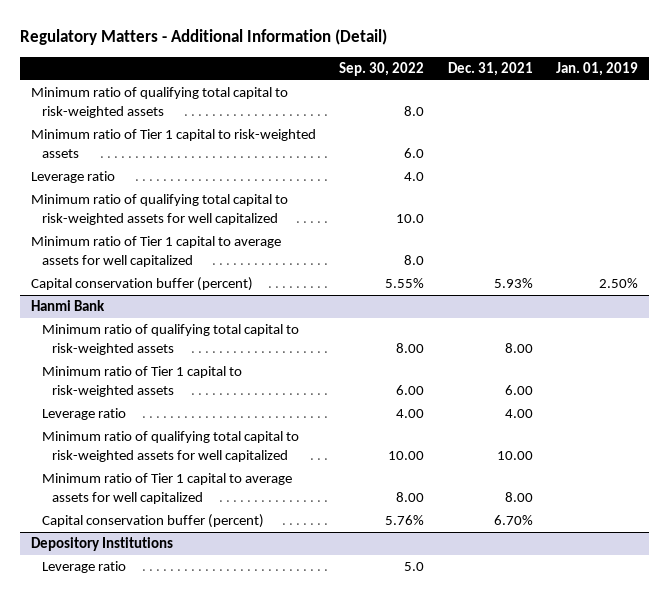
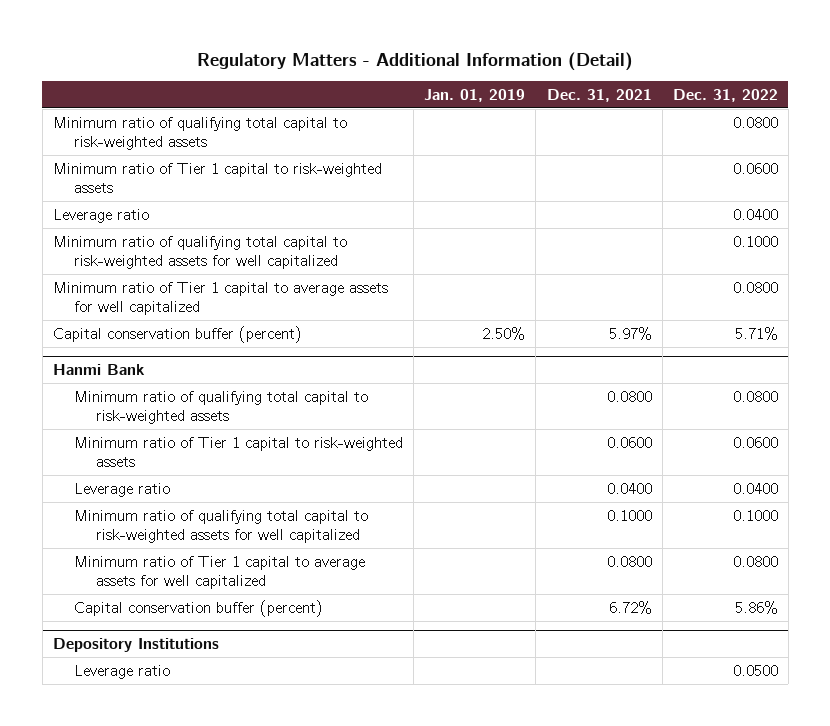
- | Sep. 30, 2022 | Dec. 31, 2021 | Jan. 01, 2019
+ | Jan. 01, 2019 | Dec. 31, 2021 | Dec. 31, 2022
- Capital conservation buffer (percent) | 5.55% | 5.93% | 2.50%
+ Capital conservation buffer (percent) | 2.50% | 5.97% | 5.71%
@ Hanmi Bank
- Minimum ratio of qualifying total capital to risk-weighted assets | 8.00 | 8.00 |
- Minimum ratio of Tier 1 capital to risk-weighted assets | 6.00 | 6.00 |
- Leverage ratio | 4.00 | 4.00 |
- Minimum ratio of qualifying total capital to risk-weighted assets for well capitalized | 10.00 | 10.00 |
- Minimum ratio of Tier 1 capital to average assets for well capitalized | 8.00 | 8.00 |
- Capital conservation buffer (percent) | 5.76% | 6.70% |
+ Minimum ratio of qualifying total capital to risk-weighted assets | | 0.0800 | 0.0800
+ Minimum ratio of Tier 1 capital to risk-weighted assets | | 0.0600 | 0.0600
+ Leverage ratio | | 0.0400 | 0.0400
+ Minimum ratio of qualifying total capital to risk-weighted assets for well capitalized | | 0.1000 | 0.1000
+ Minimum ratio of Tier 1 capital to average assets for well capitalized | | 0.0800 | 0.0800
+ Capital conservation buffer (percent) | | 6.72% | 5.86%

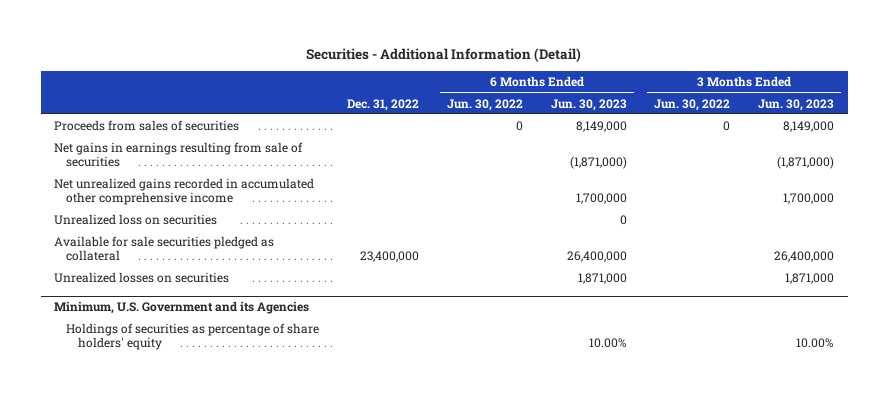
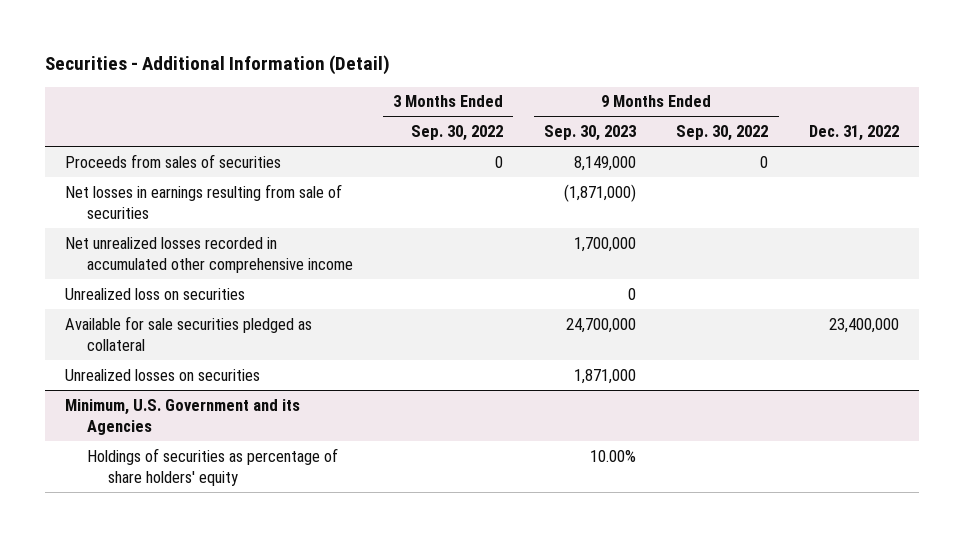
- | Dec. 31, 2022 | 6 Months Ended Jun. 30, 2022 | 6 Months Ended Jun. 30, 2023 | 3 Months Ended Jun. 30, 2022 | 3 Months Ended Jun. 30, 2023
+ | 3 Months Ended Sep. 30, 2022 | 9 Months Ended Sep. 30, 2023 | 9 Months Ended Sep. 30, 2022 | Dec. 31, 2022
- Net gains in earnings resulting from sale of securities | | | (1,871,000) | | (1,871,000)
- Net unrealized gains recorded in accumulated other comprehensive income | | | 1,700,000 | | 1,700,000
+ Net losses in earnings resulting from sale of securities | | (1,871,000) | |
+ Net unrealized losses recorded in accumulated other comprehensive income | | 1,700,000 | |

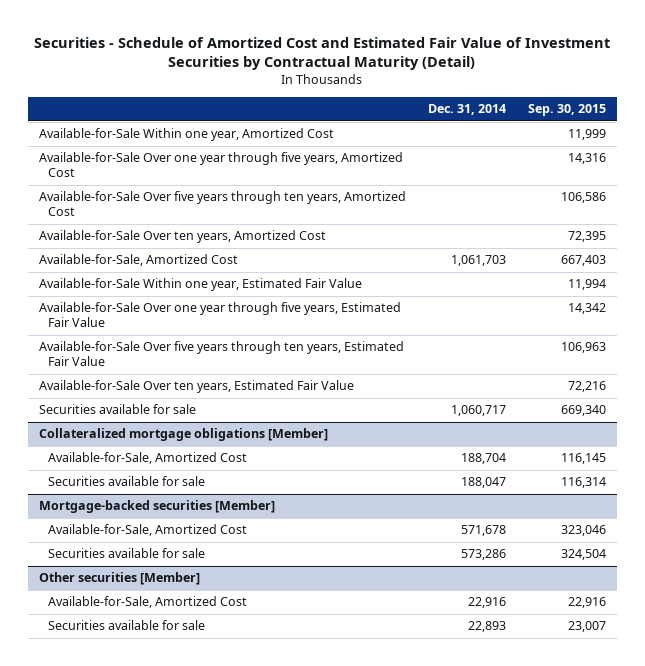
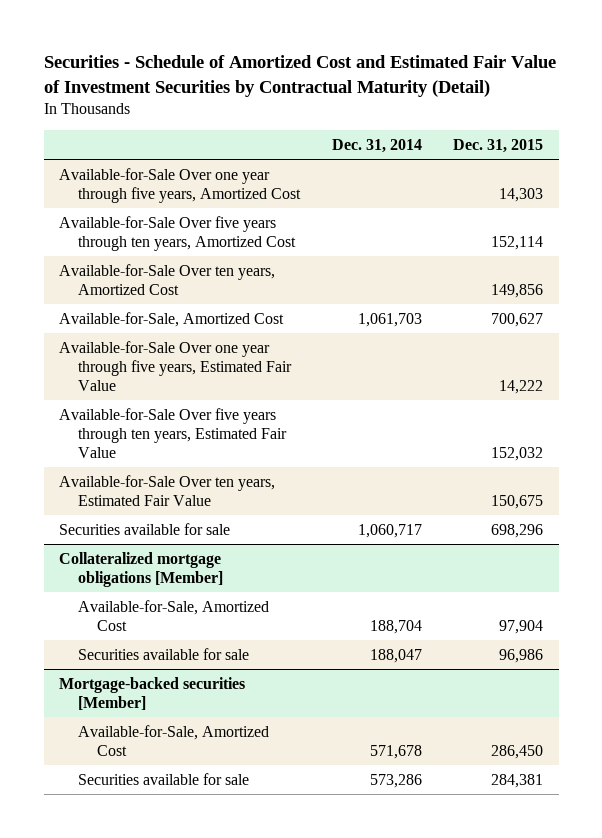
- | Dec. 31, 2014 | Sep. 30, 2015
+ | Dec. 31, 2014 | Dec. 31, 2015
- Available-for-Sale Within one year, Amortized Cost | | 11,999
- Available-for-Sale Within one year, Estimated Fair Value | | 11,994
- Other securities [Member]
- Available-for-Sale, Amortized Cost | 22,916 | 22,916
- Securities available for sale | 22,893 | 23,007

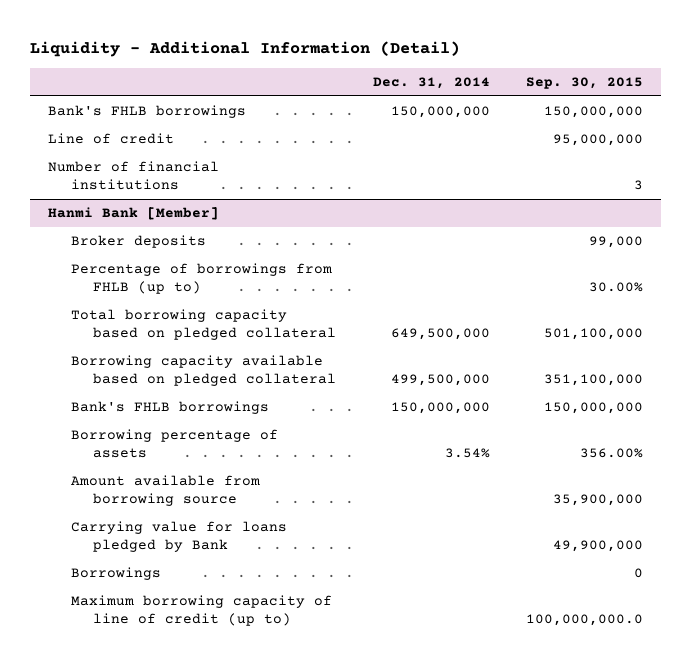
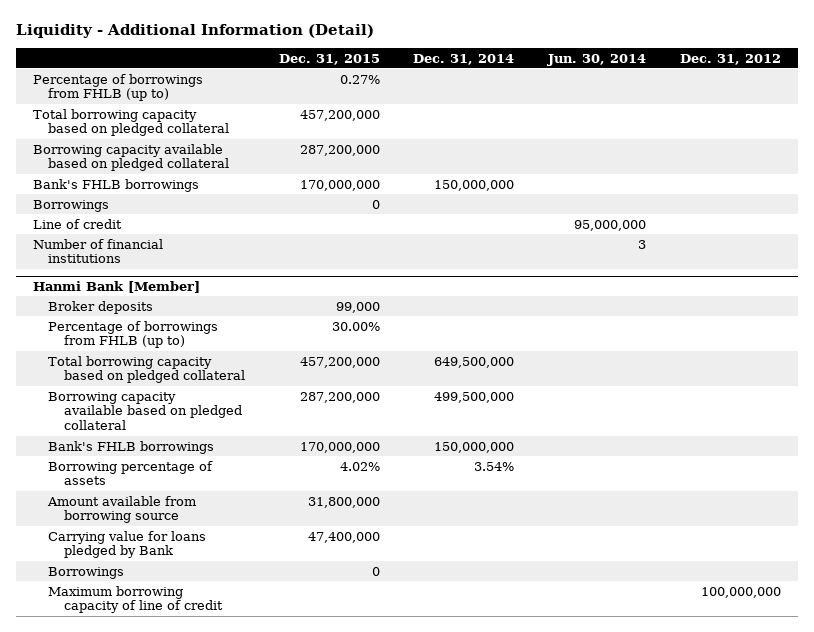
- | Dec. 31, 2014 | Sep. 30, 2015
+ | Dec. 31, 2015 | Dec. 31, 2014 | Jun. 30, 2014 | Dec. 31, 2012
+ Percentage of borrowings from FHLB (up to) | 0.27% | | |
+ Total borrowing capacity based on pledged collateral | 457,200,000 | | |
+ Borrowing capacity available based on pledged collateral | 287,200,000 | | |
+ Borrowings | 0 | | |
@ Hanmi Bank [Member]
- Maximum borrowing capacity of line of credit (up to) | | 100,000,000.0
+ Maximum borrowing capacity of line of credit | | | | 100,000,000

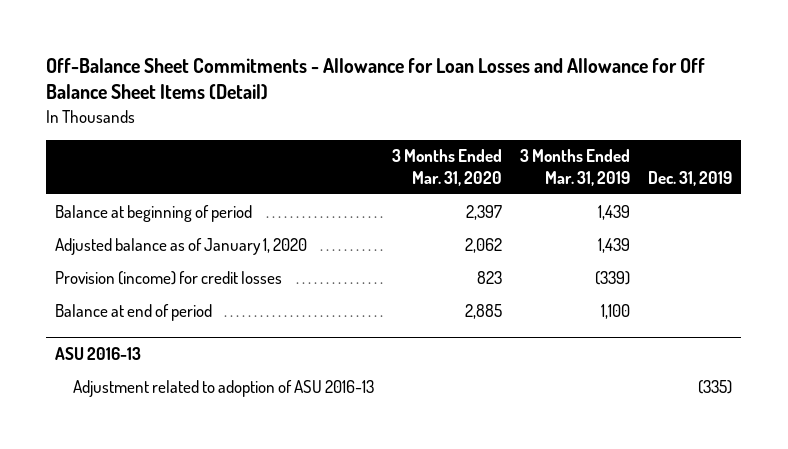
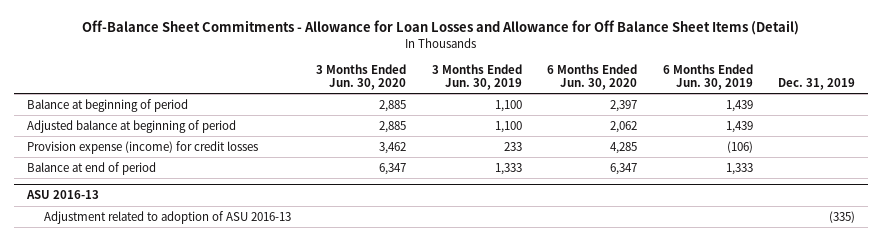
- | 3 Months Ended Mar. 31, 2020 | 3 Months Ended Mar. 31, 2019 | Dec. 31, 2019
+ | 3 Months Ended Jun. 30, 2020 | 3 Months Ended Jun. 30, 2019 | 6 Months Ended Jun. 30, 2020 | 6 Months Ended Jun. 30, 2019 | Dec. 31, 2019
- Adjusted balance as of January 1, 2020 | 2,062 | 1,439 |
- Provision (income) for credit losses | 823 | (339) |
+ Adjusted balance at beginning of period | 2,885 | 1,100 | 2,062 | 1,439 |
+ Provision expense (income) for credit losses | 3,462 | 233 | 4,285 | (106) |

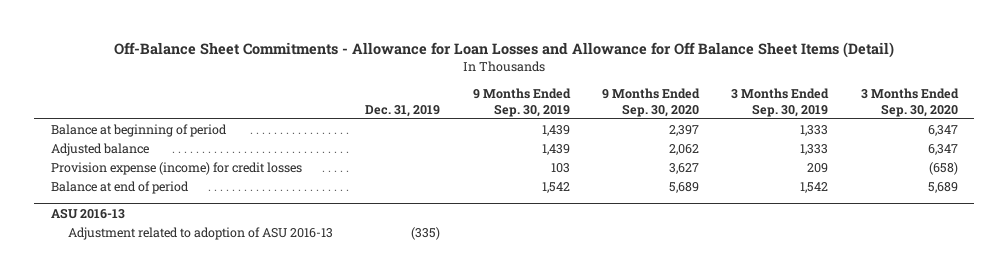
- | 3 Months Ended Jun. 30, 2020 | 3 Months Ended Jun. 30, 2019 | 6 Months Ended Jun. 30, 2020 | 6 Months Ended Jun. 30, 2019 | Dec. 31, 2019
+ | Dec. 31, 2019 | 9 Months Ended Sep. 30, 2019 | 9 Months Ended Sep. 30, 2020 | 3 Months Ended Sep. 30, 2019 | 3 Months Ended Sep. 30, 2020
- Adjusted balance at beginning of period | 2,885 | 1,100 | 2,062 | 1,439 |
+ Adjusted balance | | 1,439 | 2,062 | 1,333 | 6,347

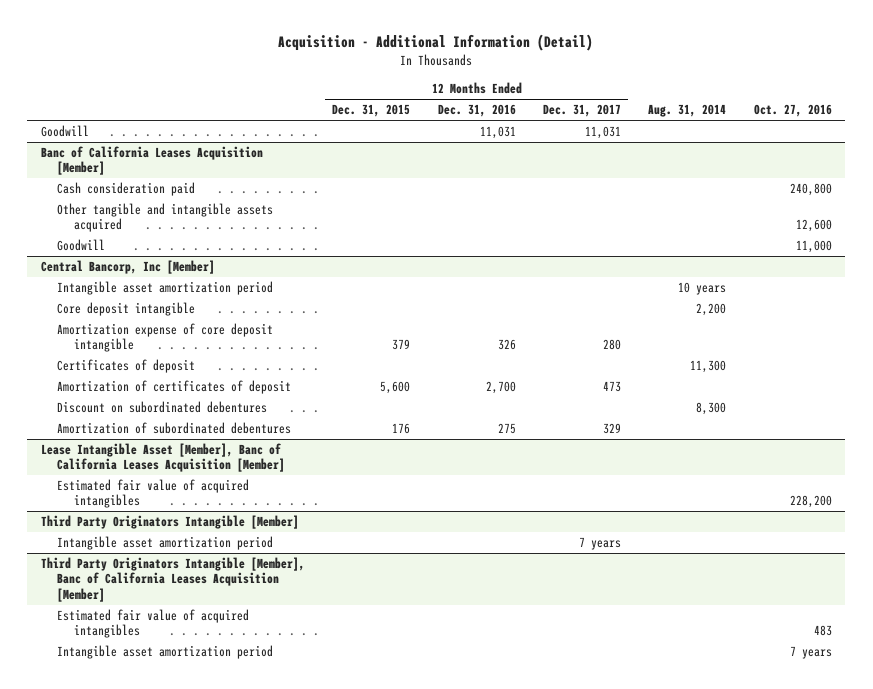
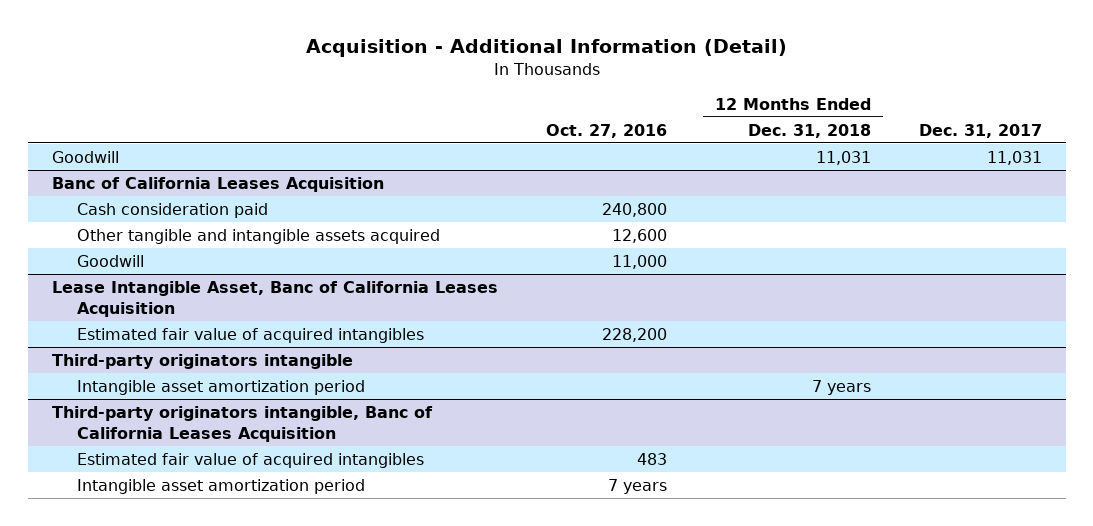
- | 12 Months Ended Dec. 31, 2015 | 12 Months Ended Dec. 31, 2016 | 12 Months Ended Dec. 31, 2017 | Aug. 31, 2014 | Oct. 27, 2016
+ | Oct. 27, 2016 | 12 Months Ended Dec. 31, 2018 | Dec. 31, 2017
- Banc of California Leases Acquisition [Member]
+ Banc of California Leases Acquisition
- Central Bancorp, Inc [Member]
- Intangible asset amortization period | | | | 10 years |
- Core deposit intangible | | | | 2,200 |
- Amortization expense of core deposit intangible | 379 | 326 | 280 | |
- Certificates of deposit | | | | 11,300 |
- Amortization of certificates of deposit | 5,600 | 2,700 | 473 | |
- Discount on subordinated debentures | | | | 8,300 |
- Amortization of subordinated debentures | 176 | 275 | 329 | |
- Lease Intangible Asset [Member], Banc of California Leases Acquisition [Member]
+ Lease Intangible Asset, Banc of California Leases Acquisition
- Third Party Originators Intangible [Member]
+ Third-party originators intangible
- Third Party Originators Intangible [Member], Banc of California Leases Acquisition [Member]
+ Third-party originators intangible, Banc of California Leases Acquisition

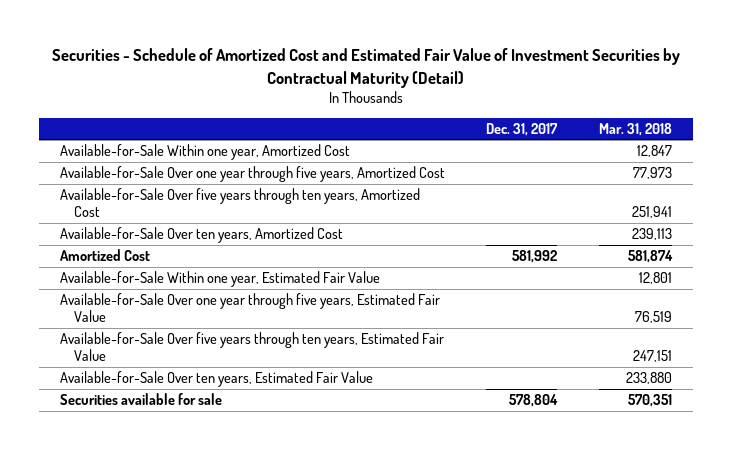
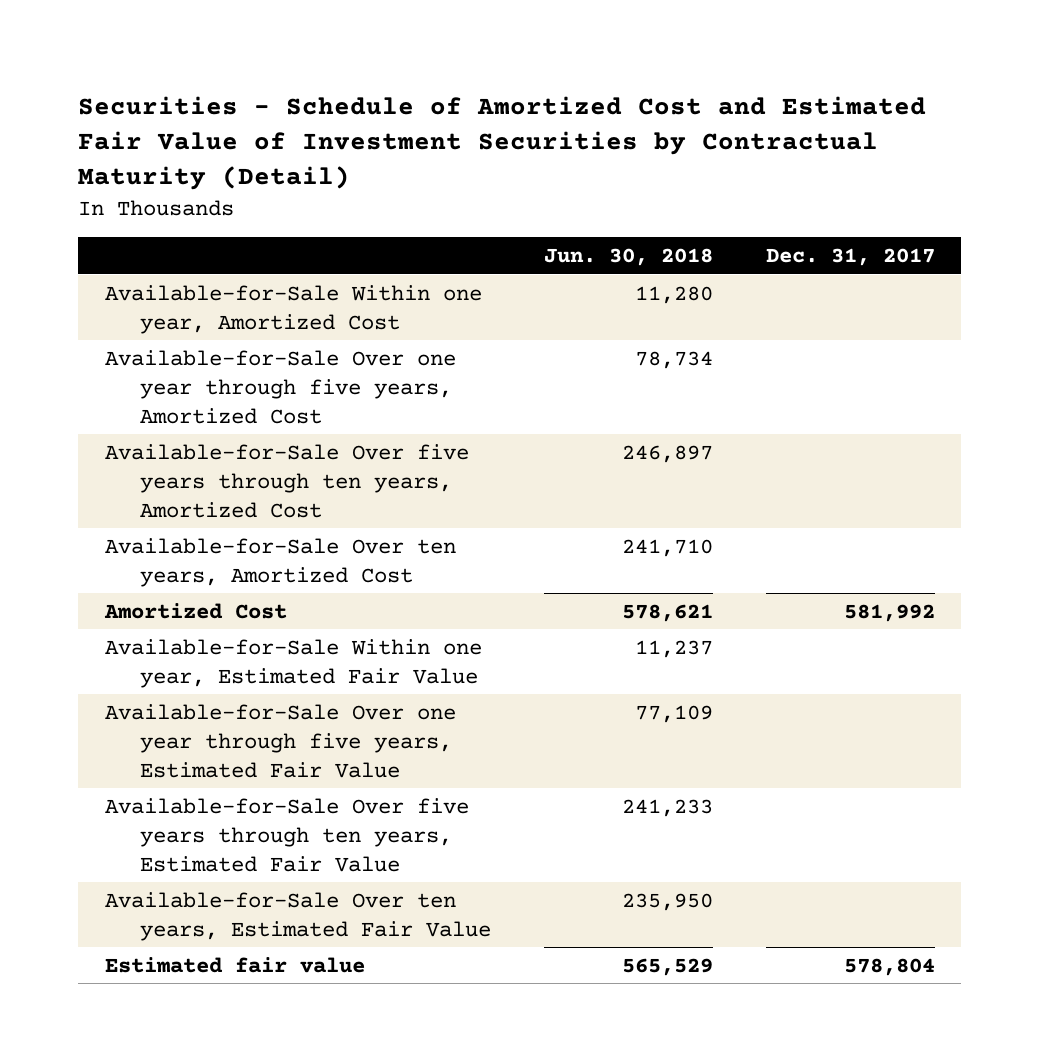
- | Dec. 31, 2017 | Mar. 31, 2018
+ | Jun. 30, 2018 | Dec. 31, 2017
- Securities available for sale | 578,804 | 570,351
+ Estimated fair value | 565,529 | 578,804

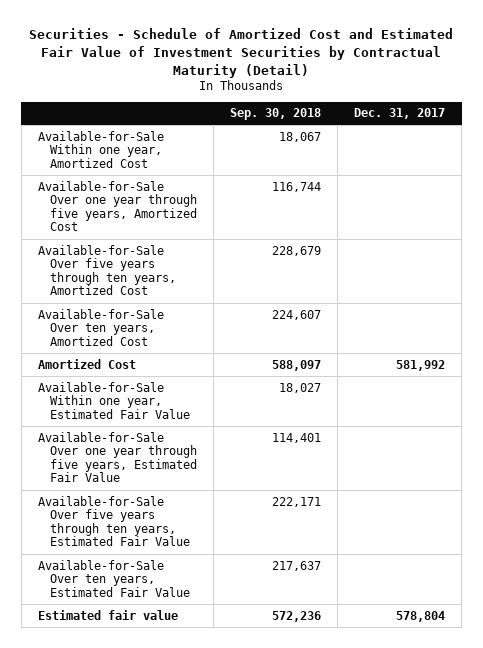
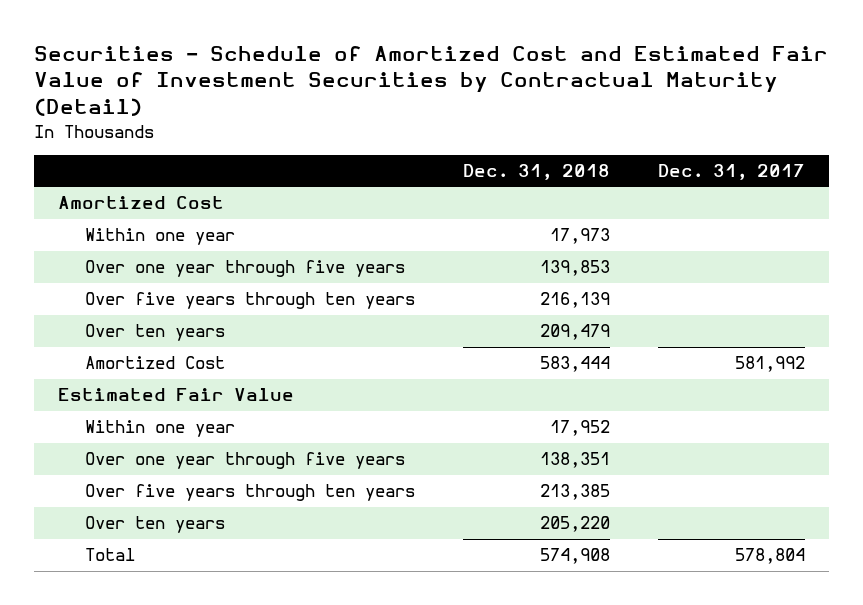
- | Sep. 30, 2018 | Dec. 31, 2017
+ | Dec. 31, 2018 | Dec. 31, 2017
- Available-for-Sale Within one year, Amortized Cost | 18,067 |
- Available-for-Sale Over one year through five years, Amortized Cost | 116,744 |
- Available-for-Sale Over five years through ten years, Amortized Cost | 228,679 |
- Available-for-Sale Over ten years, Amortized Cost | 224,607 |
+ Amortized Cost
+ Within one year | 17,973 |
+ Over one year through five years | 139,853 |
+ Over five years through ten years | 216,139 |
+ Over ten years | 209,479 |
- Available-for-Sale Within one year, Estimated Fair Value | 18,027 |
- Available-for-Sale Over one year through five years, Estimated Fair Value | 114,401 |
- Available-for-Sale Over five years through ten years, Estimated Fair Value | 222,171 |
- Available-for-Sale Over ten years, Estimated Fair Value | 217,637 |
- Estimated fair value | 572,236 | 578,804
+ Estimated Fair Value
+ Within one year | 17,952 |
+ Over one year through five years | 138,351 |
+ Over five years through ten years | 213,385 |
+ Over ten years | 205,220 |
+ Total | 574,908 | 578,804

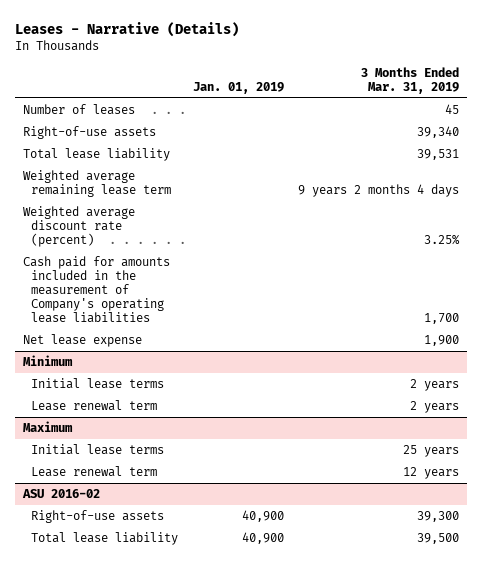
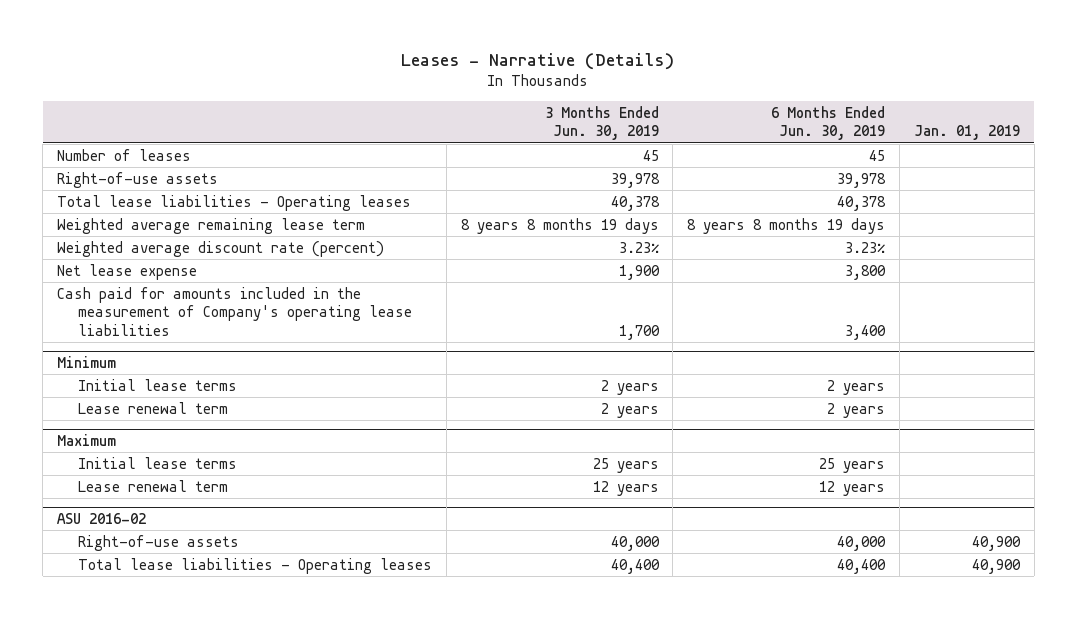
- | Jan. 01, 2019 | 3 Months Ended Mar. 31, 2019
+ | 3 Months Ended Jun. 30, 2019 | 6 Months Ended Jun. 30, 2019 | Jan. 01, 2019
- Total lease liability | | 39,531
+ Total lease liabilities - Operating leases | 40,378 | 40,378 |
moved down: Cash paid for amounts included in the measurement of Company's operating lease liabilities | 1,700 | 3,400 |
@ ASU 2016-02
- Total lease liability | 40,900 | 39,500
+ Total lease liabilities - Operating leases | 40,400 | 40,400 | 40,900

